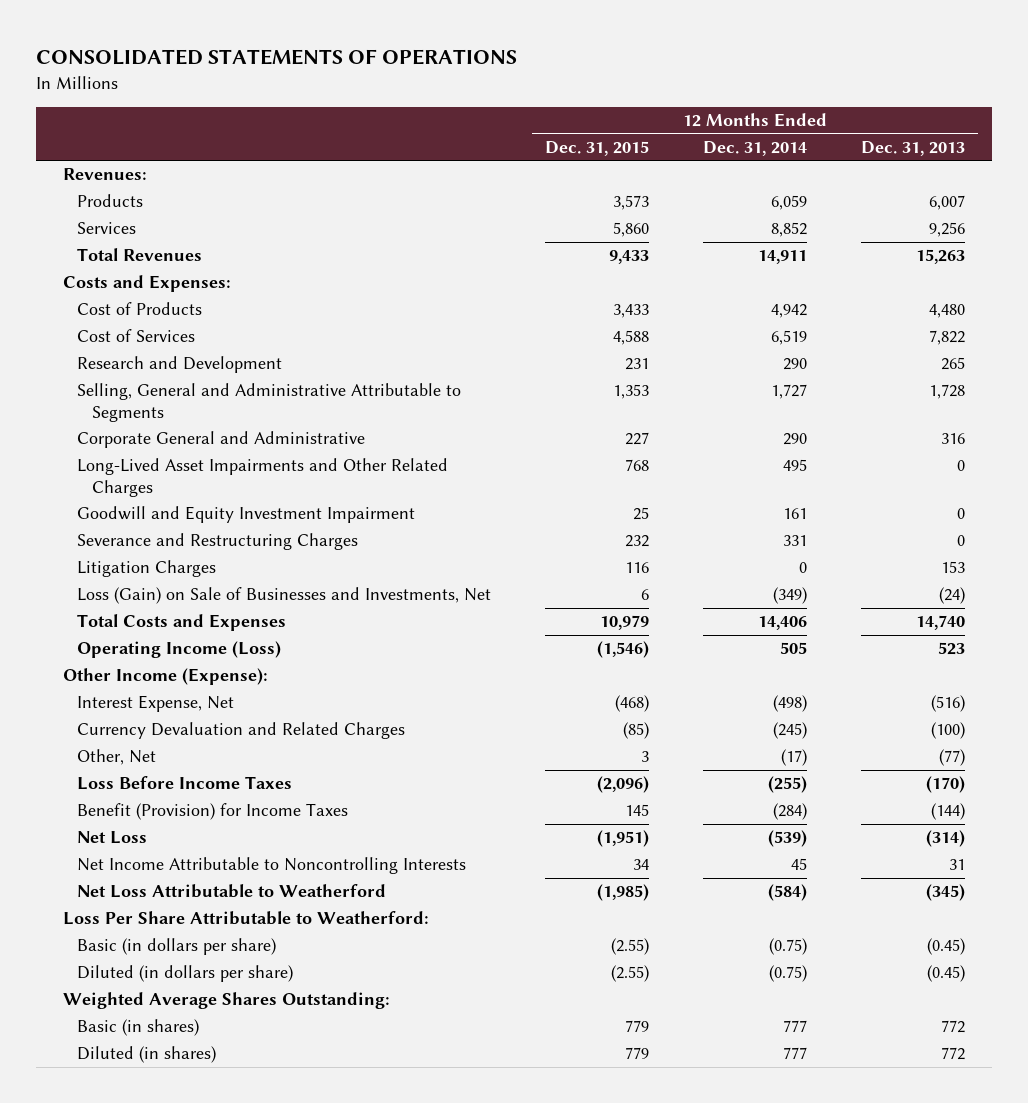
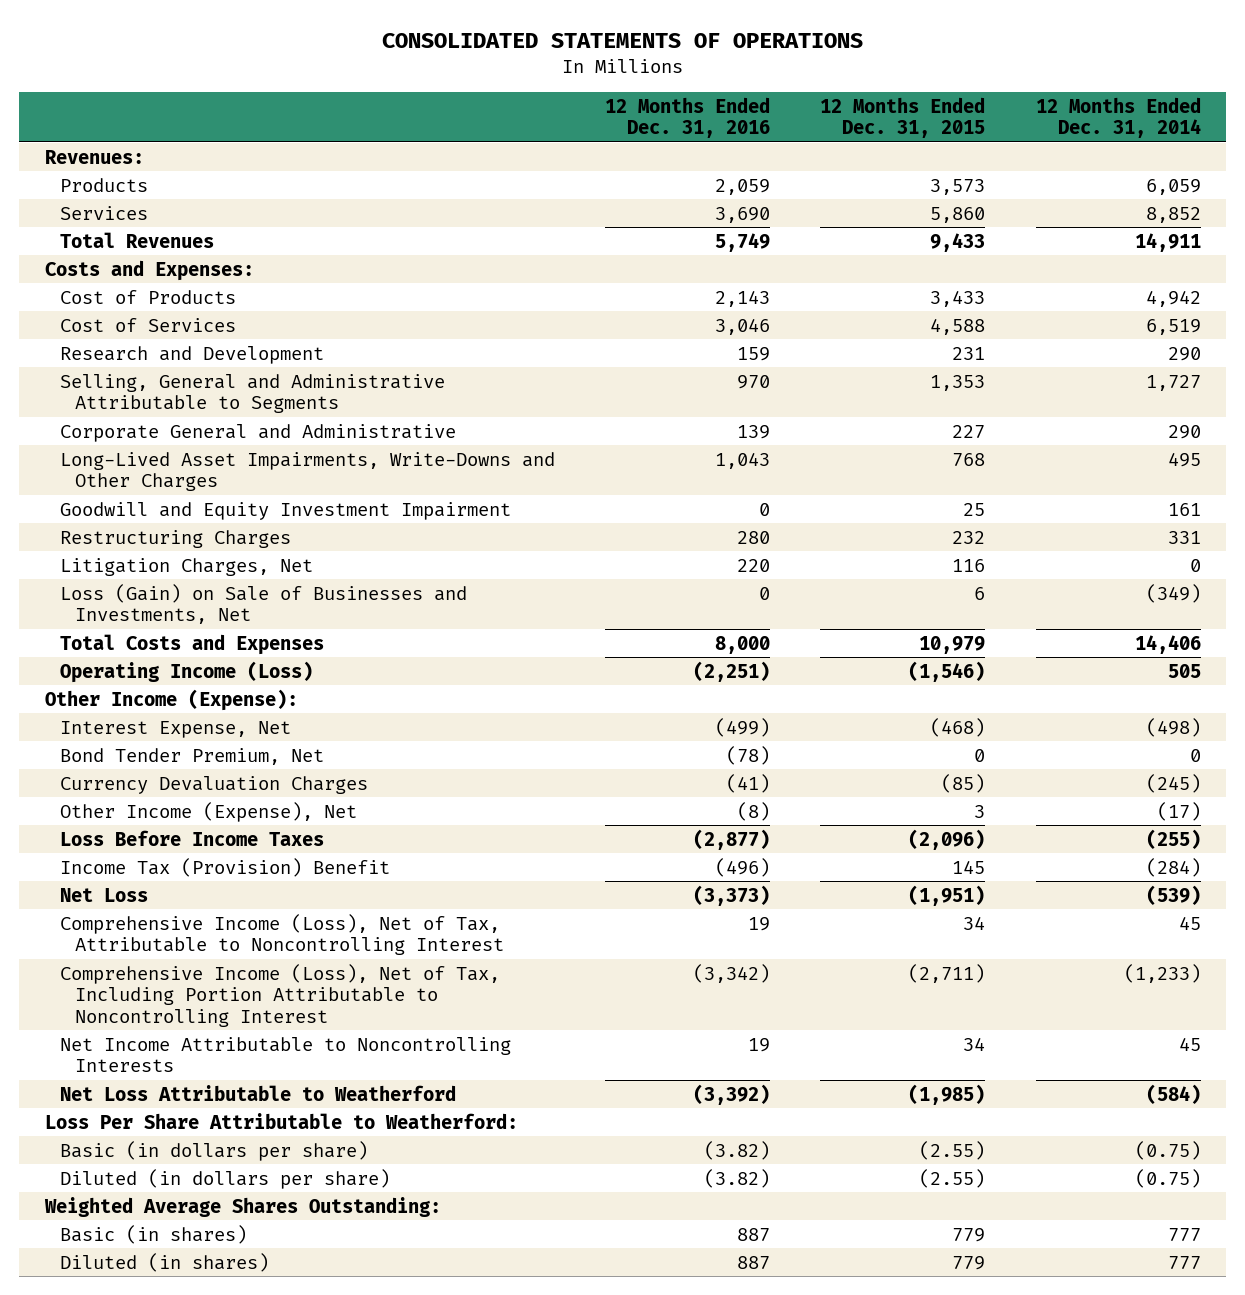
- | 12 Months Ended Dec. 31, 2015 | 12 Months Ended Dec. 31, 2014 | 12 Months Ended Dec. 31, 2013
+ | 12 Months Ended Dec. 31, 2016 | 12 Months Ended Dec. 31, 2015 | 12 Months Ended Dec. 31, 2014
- Long-Lived Asset Impairments and Other Related Charges | 768 | 495 | 0
+ Long-Lived Asset Impairments, Write-Downs and Other Charges | 1,043 | 768 | 495
- Severance and Restructuring Charges | 232 | 331 | 0
- Litigation Charges | 116 | 0 | 153
+ Restructuring Charges | 280 | 232 | 331
+ Litigation Charges, Net | 220 | 116 | 0
- Currency Devaluation and Related Charges | (85) | (245) | (100)
- Other, Net | 3 | (17) | (77)
+ Bond Tender Premium, Net | (78) | 0 | 0
+ Currency Devaluation Charges | (41) | (85) | (245)
+ Other Income (Expense), Net | (8) | 3 | (17)
- Benefit (Provision) for Income Taxes | 145 | (284) | (144)
+ Income Tax (Provision) Benefit | (496) | 145 | (284)
+ Comprehensive Income (Loss), Net of Tax, Attributable to Noncontrolling Interest | 19 | 34 | 45
+ Comprehensive Income (Loss), Net of Tax, Including Portion Attributable to Noncontrolling Interest | (3,342) | (2,711) | (1,233)

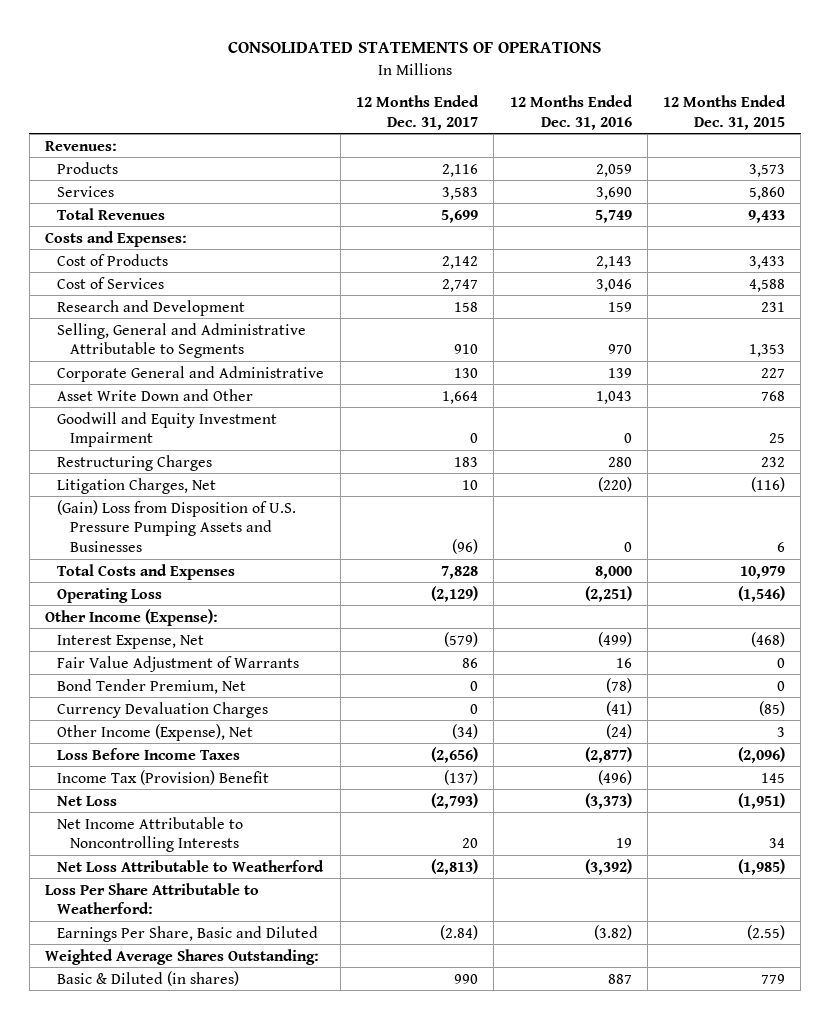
- | 12 Months Ended Dec. 31, 2016 | 12 Months Ended Dec. 31, 2015 | 12 Months Ended Dec. 31, 2014
+ | 12 Months Ended Dec. 31, 2017 | 12 Months Ended Dec. 31, 2016 | 12 Months Ended Dec. 31, 2015
- Long-Lived Asset Impairments, Write-Downs and Other Charges | 1,043 | 768 | 495
+ Asset Write Down and Other | 1,664 | 1,043 | 768
- Litigation Charges, Net | 220 | 116 | 0
- Loss (Gain) on Sale of Businesses and Investments, Net | 0 | 6 | (349)
+ Litigation Charges, Net | 10 | (220) | (116)
+ (Gain) Loss from Disposition of U.S. Pressure Pumping Assets and Businesses | (96) | 0 | 6
- Operating Income (Loss) | (2,251) | (1,546) | 505
+ Operating Loss | (2,129) | (2,251) | (1,546)
+ Fair Value Adjustment of Warrants | 86 | 16 | 0
- Other Income (Expense), Net | (8) | 3 | (17)
+ Other Income (Expense), Net | (34) | (24) | 3
- Comprehensive Income (Loss), Net of Tax, Attributable to Noncontrolling Interest | 19 | 34 | 45
- Comprehensive Income (Loss), Net of Tax, Including Portion Attributable to Noncontrolling Interest | (3,342) | (2,711) | (1,233)
- Basic (in dollars per share) | (3.82) | (2.55) | (0.75)
- Diluted (in dollars per share) | (3.82) | (2.55) | (0.75)
+ Earnings Per Share, Basic and Diluted | (2.84) | (3.82) | (2.55)
- Basic (in shares) | 887 | 779 | 777
- Diluted (in shares) | 887 | 779 | 777
+ Basic & Diluted (in shares) | 990 | 887 | 779

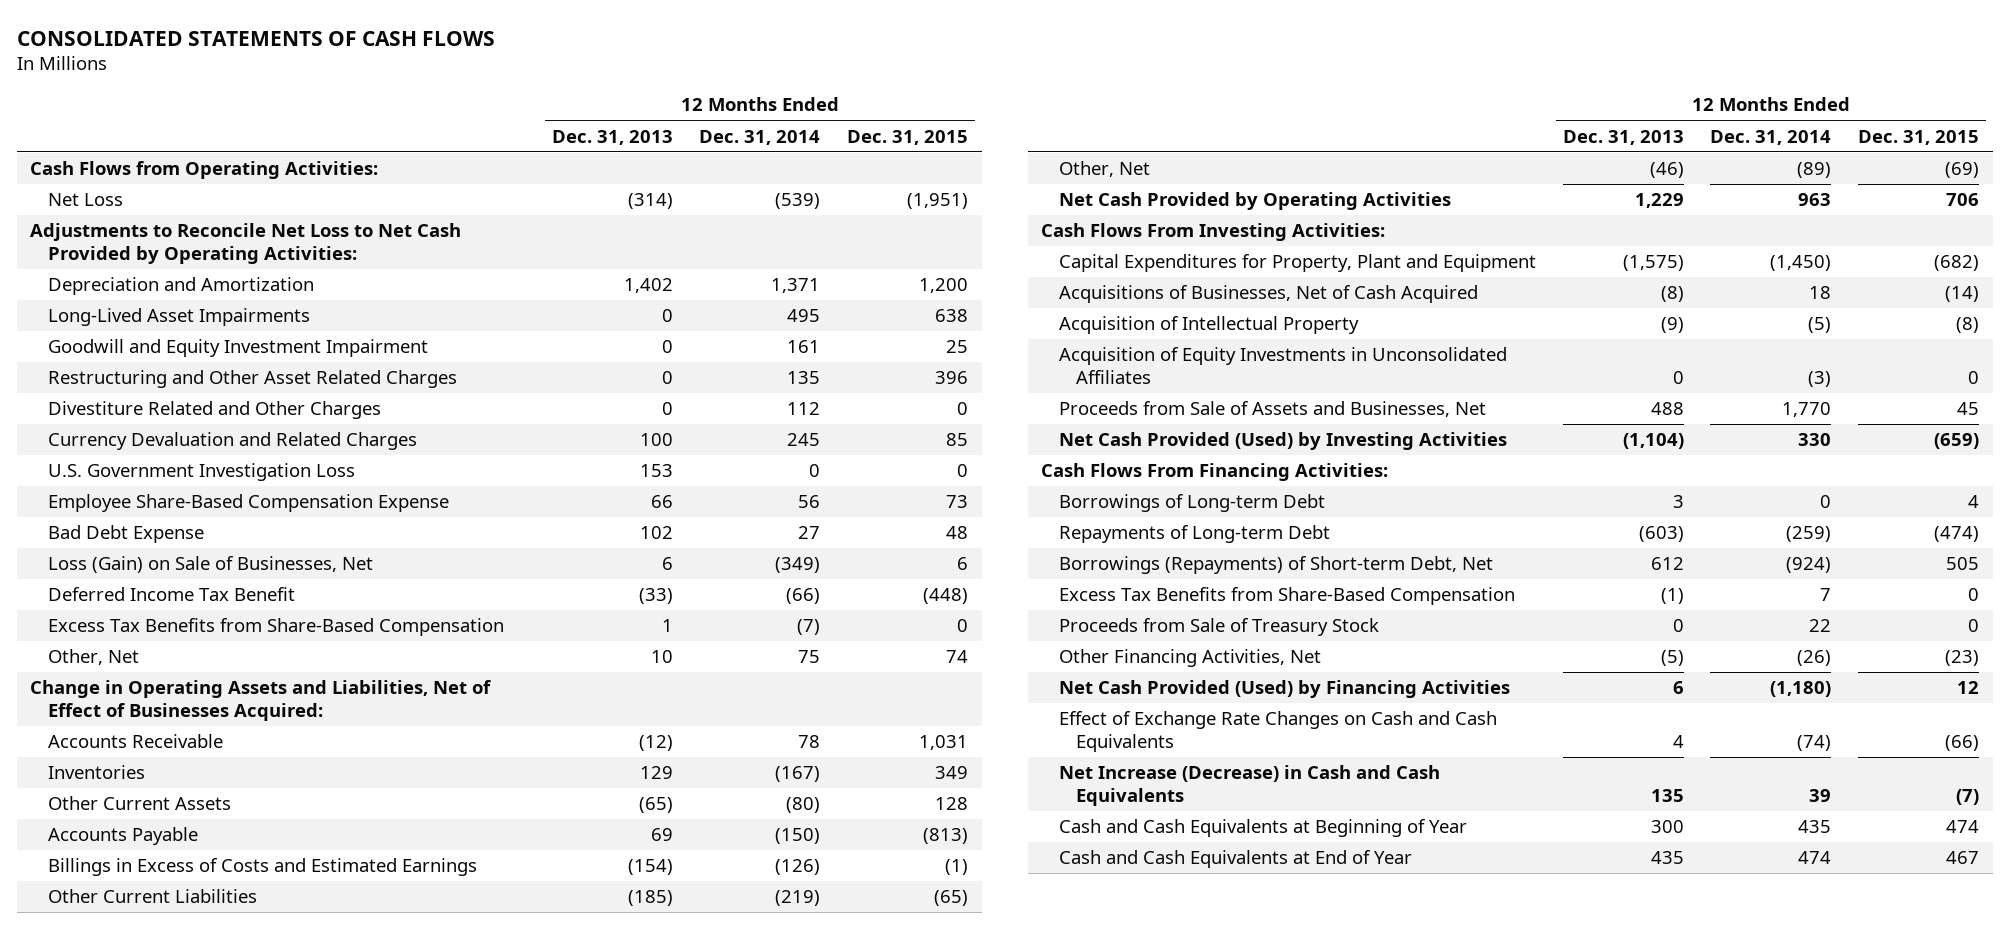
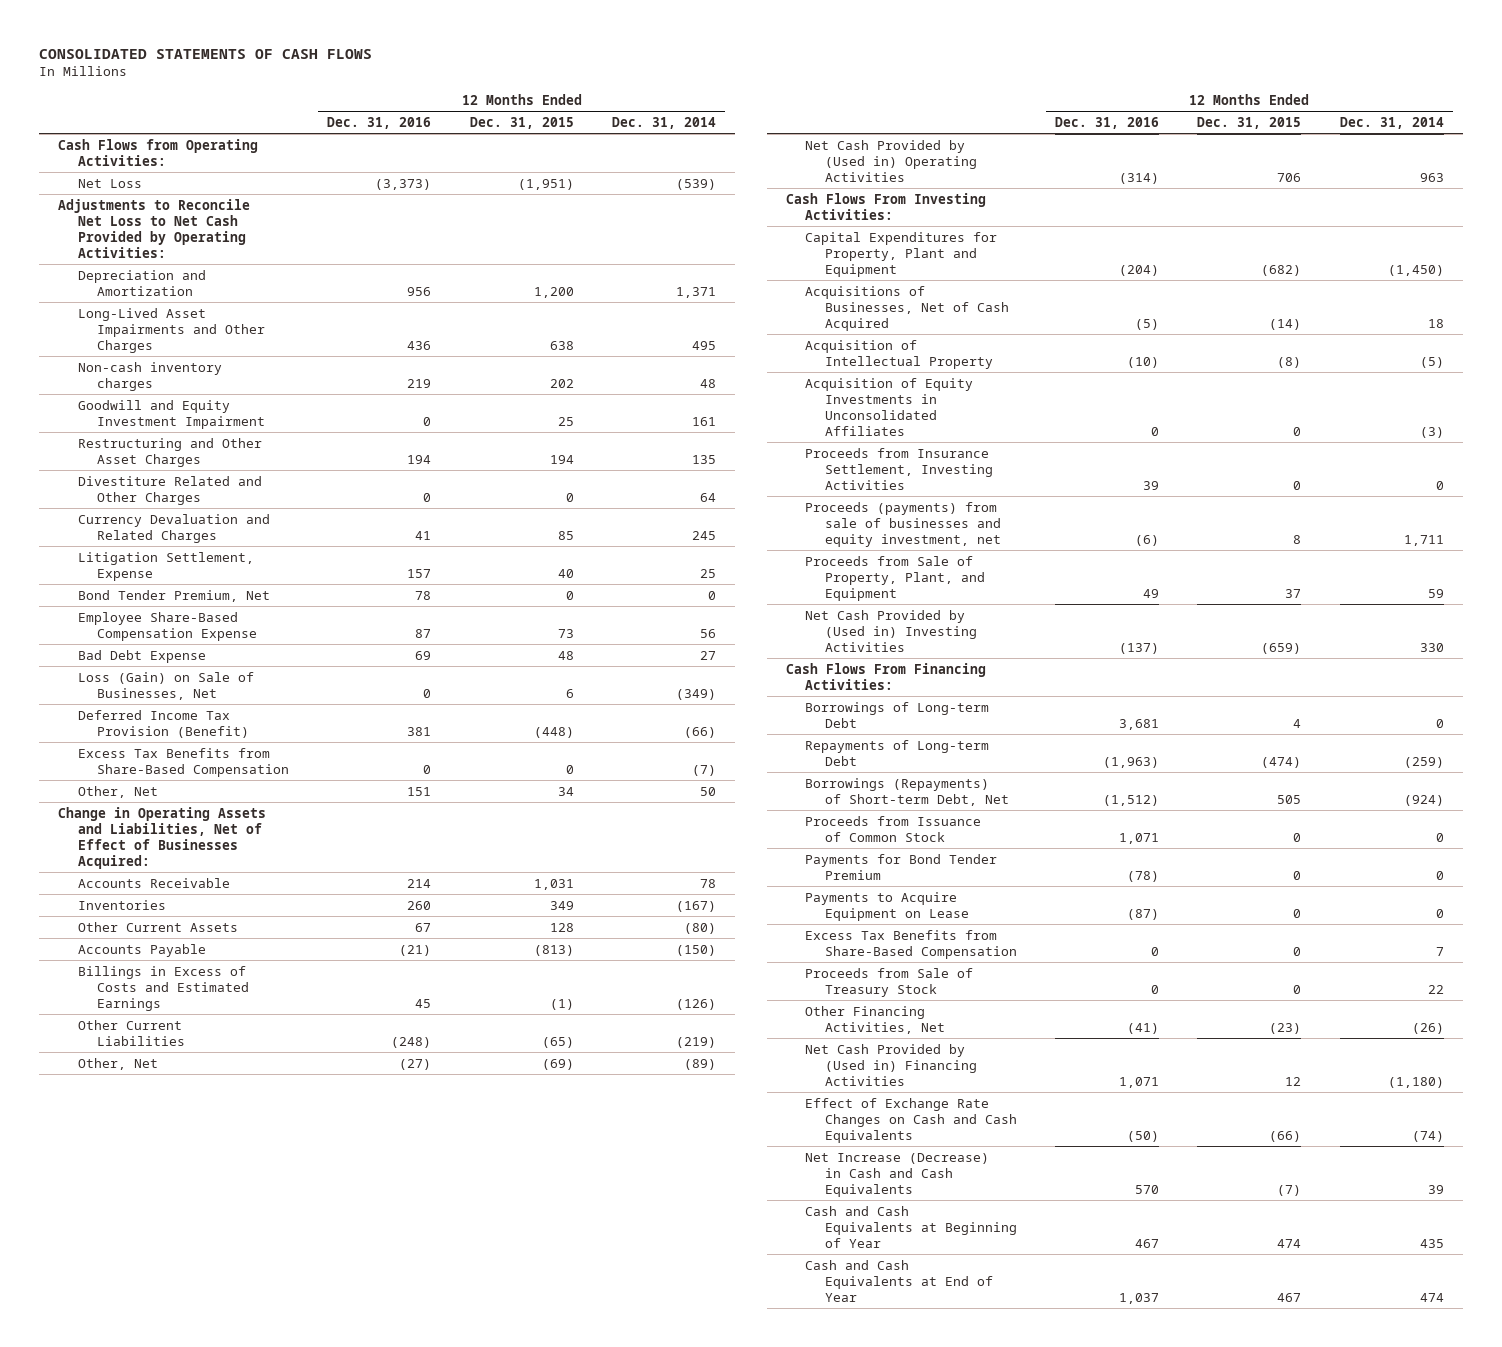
- | 12 Months Ended Dec. 31, 2013 | 12 Months Ended Dec. 31, 2014 | 12 Months Ended Dec. 31, 2015
+ | 12 Months Ended Dec. 31, 2016 | 12 Months Ended Dec. 31, 2015 | 12 Months Ended Dec. 31, 2014
- Long-Lived Asset Impairments | 0 | 495 | 638
+ Long-Lived Asset Impairments and Other Charges | 436 | 638 | 495
+ Non-cash inventory charges | 219 | 202 | 48
- Restructuring and Other Asset Related Charges | 0 | 135 | 396
- Divestiture Related and Other Charges | 0 | 112 | 0
+ Restructuring and Other Asset Charges | 194 | 194 | 135
+ Divestiture Related and Other Charges | 0 | 0 | 64
- U.S. Government Investigation Loss | 153 | 0 | 0
+ Litigation Settlement, Expense | 157 | 40 | 25
+ Bond Tender Premium, Net | 78 | 0 | 0
- Deferred Income Tax Benefit | (33) | (66) | (448)
+ Deferred Income Tax Provision (Benefit) | 381 | (448) | (66)
- Other, Net | 10 | 75 | 74
+ Other, Net | 151 | 34 | 50
- Net Cash Provided by Operating Activities | 1,229 | 963 | 706
+ Net Cash Provided by (Used in) Operating Activities | (314) | 706 | 963
- Proceeds from Sale of Assets and Businesses, Net | 488 | 1,770 | 45
- Net Cash Provided (Used) by Investing Activities | (1,104) | 330 | (659)
+ Proceeds from Insurance Settlement, Investing Activities | 39 | 0 | 0
+ Proceeds (payments) from sale of businesses and equity investment, net | (6) | 8 | 1,711
+ Proceeds from Sale of Property, Plant, and Equipment | 49 | 37 | 59
+ Net Cash Provided by (Used in) Investing Activities | (137) | (659) | 330
+ Proceeds from Issuance of Common Stock | 1,071 | 0 | 0
+ Payments for Bond Tender Premium | (78) | 0 | 0
+ Payments to Acquire Equipment on Lease | (87) | 0 | 0
- Net Cash Provided (Used) by Financing Activities | 6 | (1,180) | 12
+ Net Cash Provided by (Used in) Financing Activities | 1,071 | 12 | (1,180)

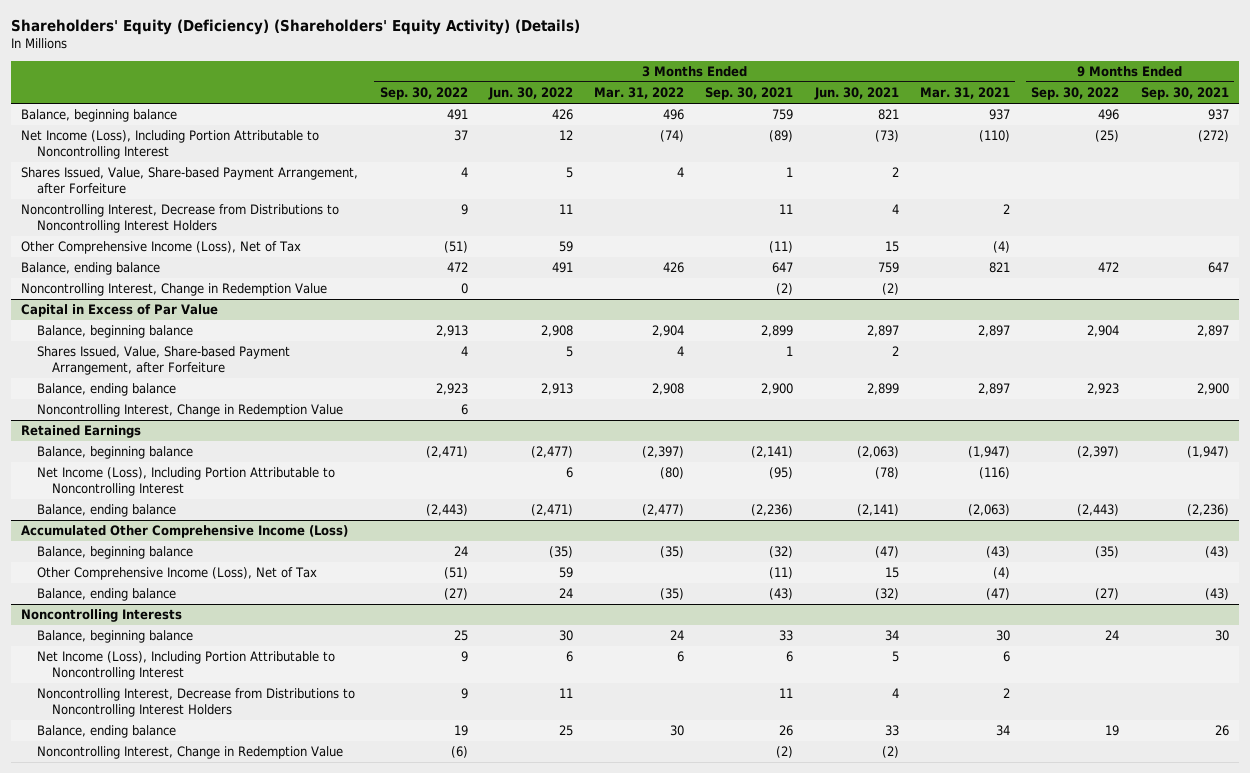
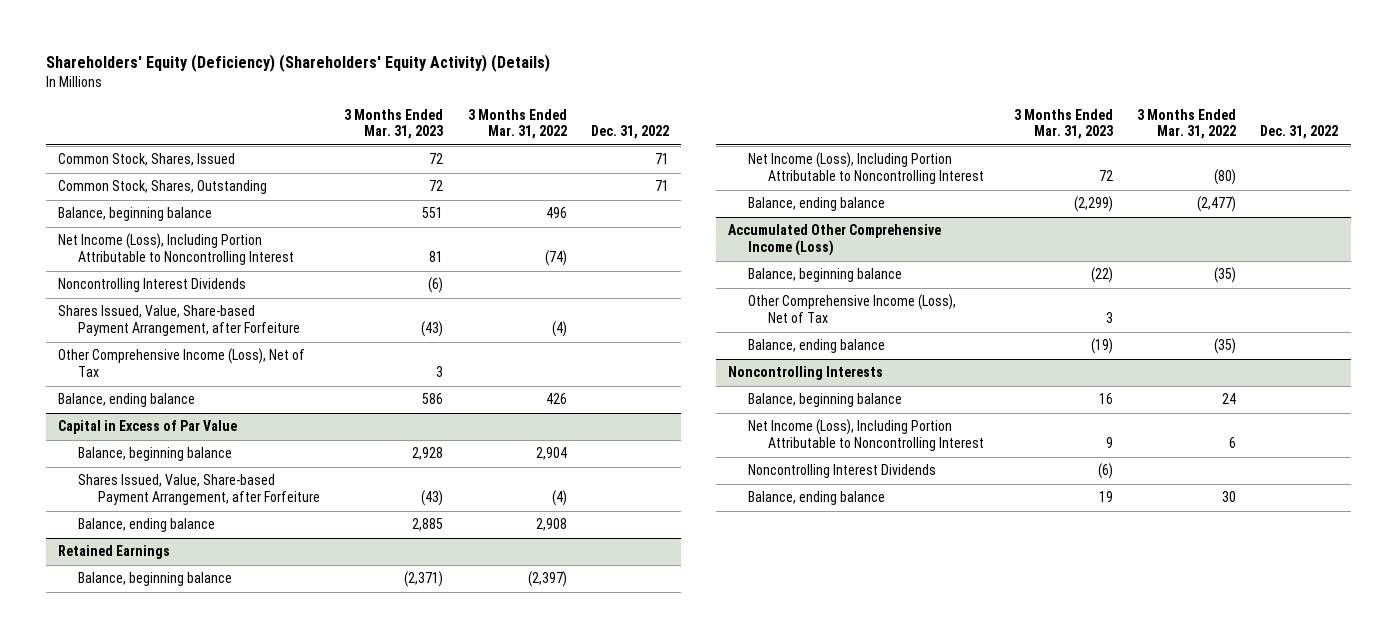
- | 3 Months Ended Sep. 30, 2022 | 3 Months Ended Jun. 30, 2022 | 3 Months Ended Mar. 31, 2022 | 3 Months Ended Sep. 30, 2021 | 3 Months Ended Jun. 30, 2021 | 3 Months Ended Mar. 31, 2021 | 9 Months Ended Sep. 30, 2022 | 9 Months Ended Sep. 30, 2021
+ | 3 Months Ended Mar. 31, 2023 | 3 Months Ended Mar. 31, 2022 | Dec. 31, 2022
+ Common Stock, Shares, Issued | 72 | | 71
+ Common Stock, Shares, Outstanding | 72 | | 71
- Shares Issued, Value, Share-based Payment Arrangement, after Forfeiture | 4 | 5 | 4 | 1 | 2 | | |
- Noncontrolling Interest, Decrease from Distributions to Noncontrolling Interest Holders | 9 | 11 | | 11 | 4 | 2 | |
+ Noncontrolling Interest Dividends | (6) | |
+ Shares Issued, Value, Share-based Payment Arrangement, after Forfeiture | (43) | (4) |
- Noncontrolling Interest, Change in Redemption Value | 0 | | | (2) | (2) | | |
@ Capital in Excess of Par Value
- Shares Issued, Value, Share-based Payment Arrangement, after Forfeiture | 4 | 5 | 4 | 1 | 2 | | |
+ Shares Issued, Value, Share-based Payment Arrangement, after Forfeiture | (43) | (4) |
- Noncontrolling Interest, Change in Redemption Value | 6 | | | | | | |
@ Noncontrolling Interests
- Noncontrolling Interest, Decrease from Distributions to Noncontrolling Interest Holders | 9 | 11 | | 11 | 4 | 2 | |
+ Noncontrolling Interest Dividends | (6) | |
- Noncontrolling Interest, Change in Redemption Value | (6) | | | (2) | (2) | | |

